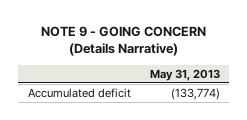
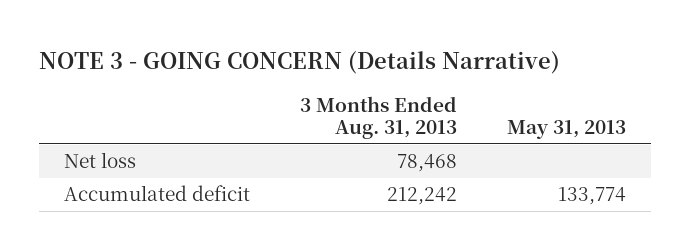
- NOTE 9 - GOING CONCERN (Details Narrative)
+ NOTE 3 - GOING CONCERN (Details Narrative)
- | May 31, 2013
+ | 3 Months Ended Aug. 31, 2013 | May 31, 2013
- Accumulated deficit | (133,774)
+ Net loss | 78,468 |
+ Accumulated deficit | 212,242 | 133,774

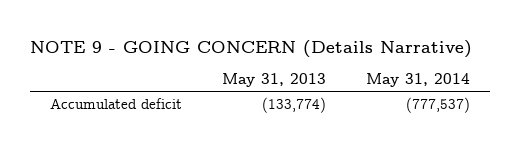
- NOTE 3 - GOING CONCERN (Details Narrative)
+ NOTE 9 - GOING CONCERN (Details Narrative)
- | 3 Months Ended Aug. 31, 2013 | May 31, 2013
+ | May 31, 2013 | May 31, 2014
- Net loss | 78,468 |
- Accumulated deficit | 212,242 | 133,774
+ Accumulated deficit | (133,774) | (777,537)

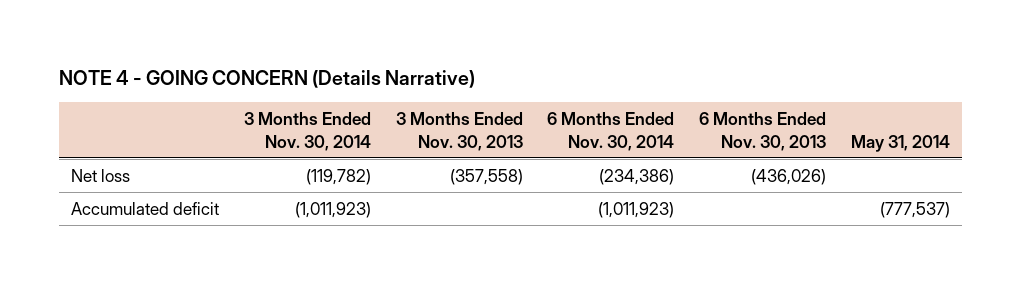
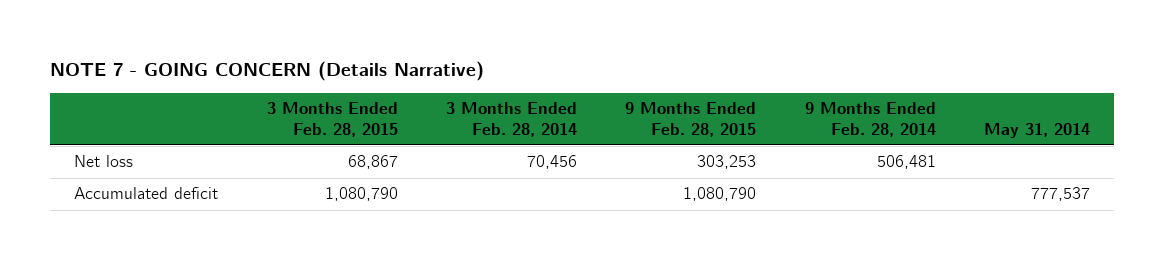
- NOTE 4 - GOING CONCERN (Details Narrative)
+ NOTE 7 - GOING CONCERN (Details Narrative)
- | 3 Months Ended Nov. 30, 2014 | 3 Months Ended Nov. 30, 2013 | 6 Months Ended Nov. 30, 2014 | 6 Months Ended Nov. 30, 2013 | May 31, 2014
+ | 3 Months Ended Feb. 28, 2015 | 3 Months Ended Feb. 28, 2014 | 9 Months Ended Feb. 28, 2015 | 9 Months Ended Feb. 28, 2014 | May 31, 2014
- Accumulated deficit | (1,011,923) | | (1,011,923) | | (777,537)
+ Accumulated deficit | 1,080,790 | | 1,080,790 | | 777,537

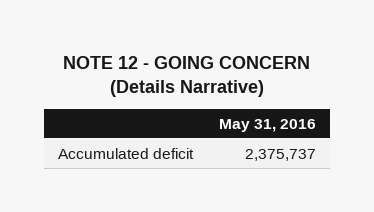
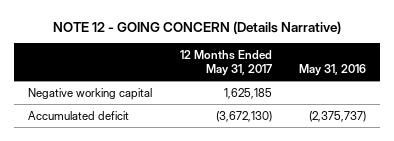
- | May 31, 2016
+ | 12 Months Ended May 31, 2017 | May 31, 2016
- Accumulated deficit | 2,375,737
+ Negative working capital | 1,625,185 |
+ Accumulated deficit | (3,672,130) | (2,375,737)

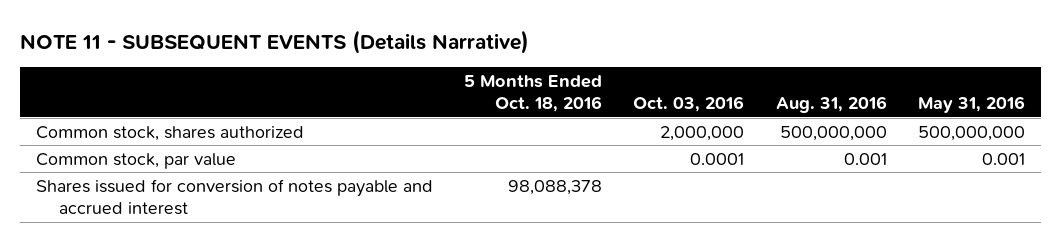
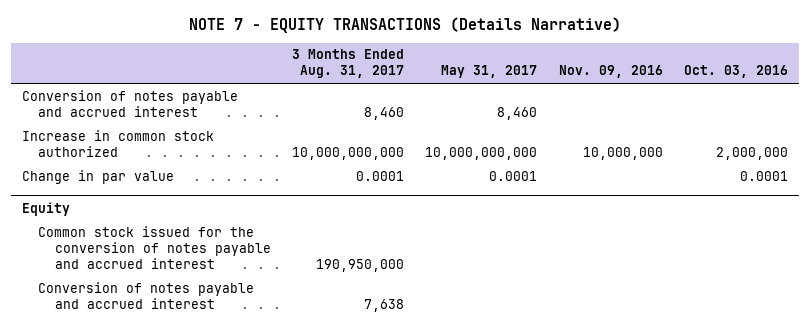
- NOTE 11 - SUBSEQUENT EVENTS (Details Narrative)
+ NOTE 7 - EQUITY TRANSACTIONS (Details Narrative)
- | 5 Months Ended Oct. 18, 2016 | Oct. 03, 2016 | Aug. 31, 2016 | May 31, 2016
+ | 3 Months Ended Aug. 31, 2017 | May 31, 2017 | Nov. 09, 2016 | Oct. 03, 2016
- Common stock, shares authorized | | 2,000,000 | 500,000,000 | 500,000,000
- Common stock, par value | | 0.0001 | 0.001 | 0.001
- Shares issued for conversion of notes payable and accrued interest | 98,088,378 | | |
+ Conversion of notes payable and accrued interest | 8,460 | 8,460 | |
+ Increase in common stock authorized | 10,000,000,000 | 10,000,000,000 | 10,000,000 | 2,000,000
+ Change in par value | 0.0001 | 0.0001 | | 0.0001
+ Equity
+ Common stock issued for the conversion of notes payable and accrued interest | 190,950,000 | | |
+ Conversion of notes payable and accrued interest | 7,638 | | |

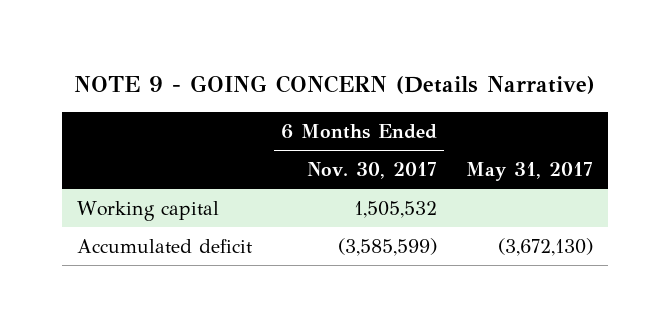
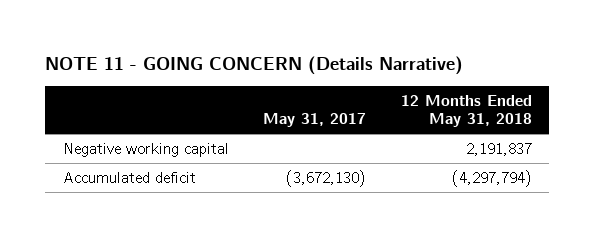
- NOTE 9 - GOING CONCERN (Details Narrative)
+ NOTE 11 - GOING CONCERN (Details Narrative)
- | 6 Months Ended Nov. 30, 2017 | May 31, 2017
+ | May 31, 2017 | 12 Months Ended May 31, 2018
- Working capital | 1,505,532 |
+ Negative working capital | | 2,191,837

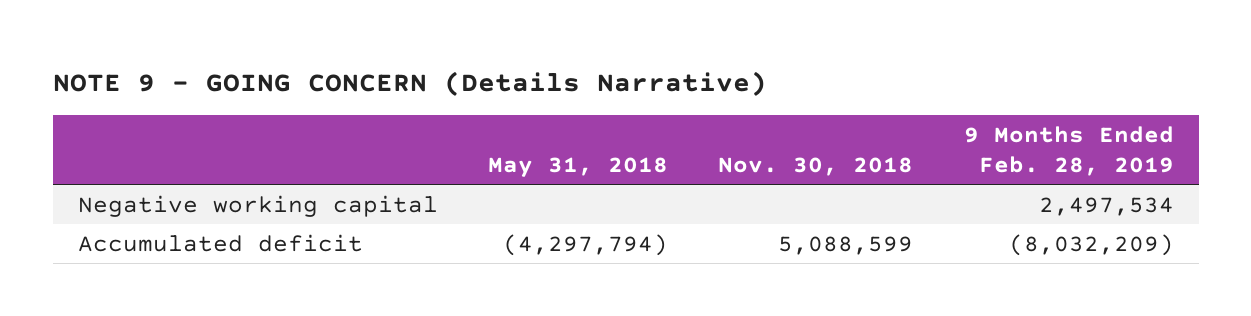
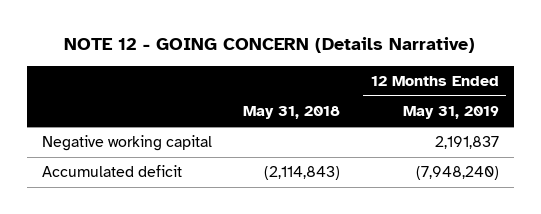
- NOTE 9 - GOING CONCERN (Details Narrative)
+ NOTE 12 - GOING CONCERN (Details Narrative)
- | May 31, 2018 | Nov. 30, 2018 | 9 Months Ended Feb. 28, 2019
+ | May 31, 2018 | 12 Months Ended May 31, 2019
- Accumulated deficit | (4,297,794) | 5,088,599 | (8,032,209)
+ Accumulated deficit | (2,114,843) | (7,948,240)

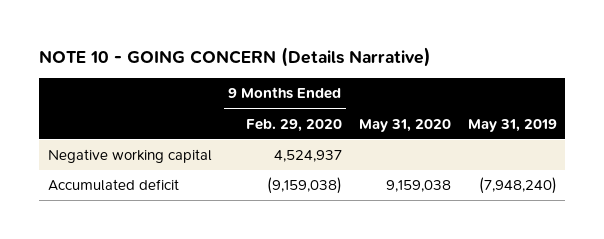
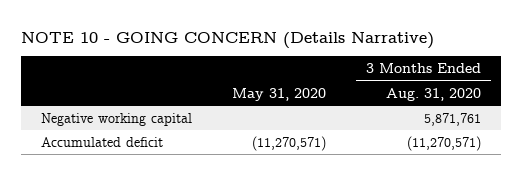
- | 9 Months Ended Feb. 29, 2020 | May 31, 2020 | May 31, 2019
+ | May 31, 2020 | 3 Months Ended Aug. 31, 2020
- Accumulated deficit | (9,159,038) | 9,159,038 | (7,948,240)
+ Accumulated deficit | (11,270,571) | (11,270,571)

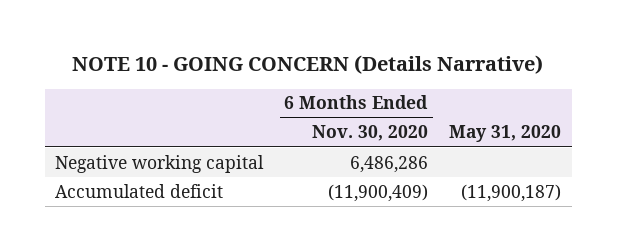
- | May 31, 2020 | 3 Months Ended Aug. 31, 2020
+ | 6 Months Ended Nov. 30, 2020 | May 31, 2020
- Accumulated deficit | (11,270,571) | (11,270,571)
+ Accumulated deficit | (11,900,409) | (11,900,187)

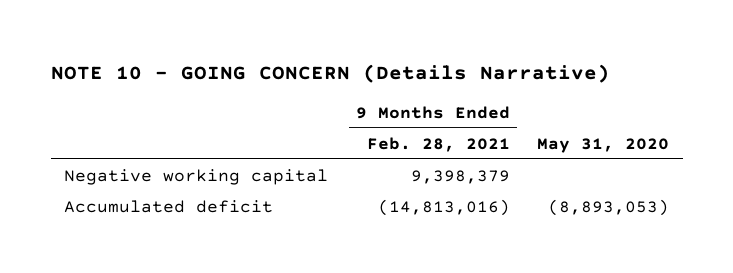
- | 6 Months Ended Nov. 30, 2020 | May 31, 2020
+ | 9 Months Ended Feb. 28, 2021 | May 31, 2020
- Accumulated deficit | (11,900,409) | (11,900,187)
+ Accumulated deficit | (14,813,016) | (8,893,053)

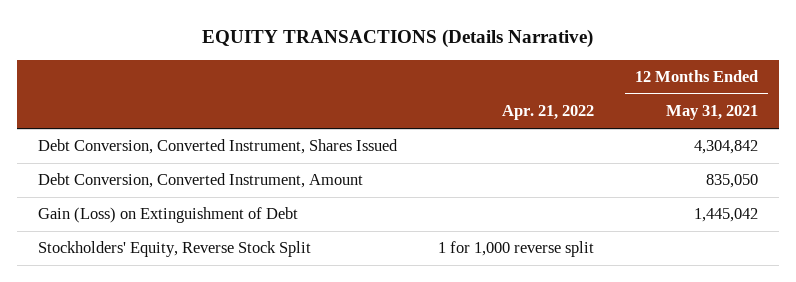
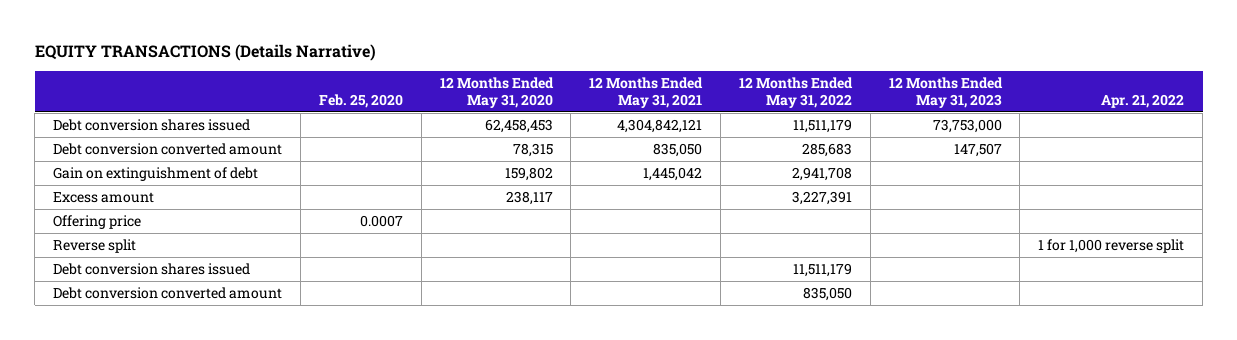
- | Apr. 21, 2022 | 12 Months Ended May 31, 2021
+ | Feb. 25, 2020 | 12 Months Ended May 31, 2020 | 12 Months Ended May 31, 2021 | 12 Months Ended May 31, 2022 | 12 Months Ended May 31, 2023 | Apr. 21, 2022
- Debt Conversion, Converted Instrument, Shares Issued | | 4,304,842
- Debt Conversion, Converted Instrument, Amount | | 835,050
- Gain (Loss) on Extinguishment of Debt | | 1,445,042
- Stockholders' Equity, Reverse Stock Split | 1 for 1,000 reverse split |
+ Debt conversion shares issued | | 62,458,453 | 4,304,842,121 | 11,511,179 | 73,753,000 |
+ Debt conversion converted amount | | 78,315 | 835,050 | 285,683 | 147,507 |
+ Gain on extinguishment of debt | | 159,802 | 1,445,042 | 2,941,708 | |
+ Excess amount | | 238,117 | | 3,227,391 | |
+ Offering price | 0.0007 | | | | |
+ Reverse split | | | | | | 1 for 1,000 reverse split
+ Debt conversion shares issued | | | | 11,511,179 | |
+ Debt conversion converted amount | | | | 835,050 | |

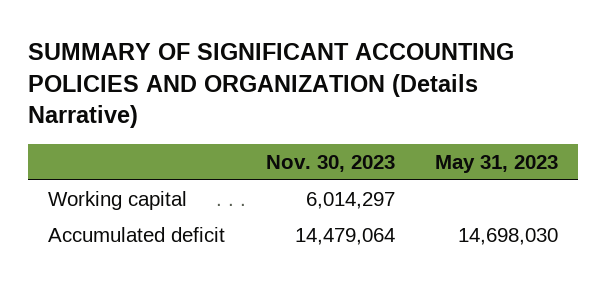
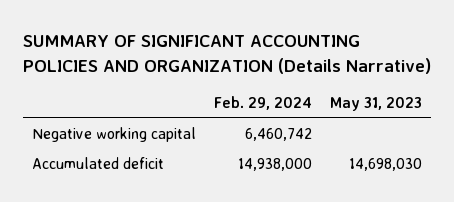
- | Nov. 30, 2023 | May 31, 2023
+ | Feb. 29, 2024 | May 31, 2023
- Working capital | 6,014,297 |
+ Negative working capital | 6,460,742 |

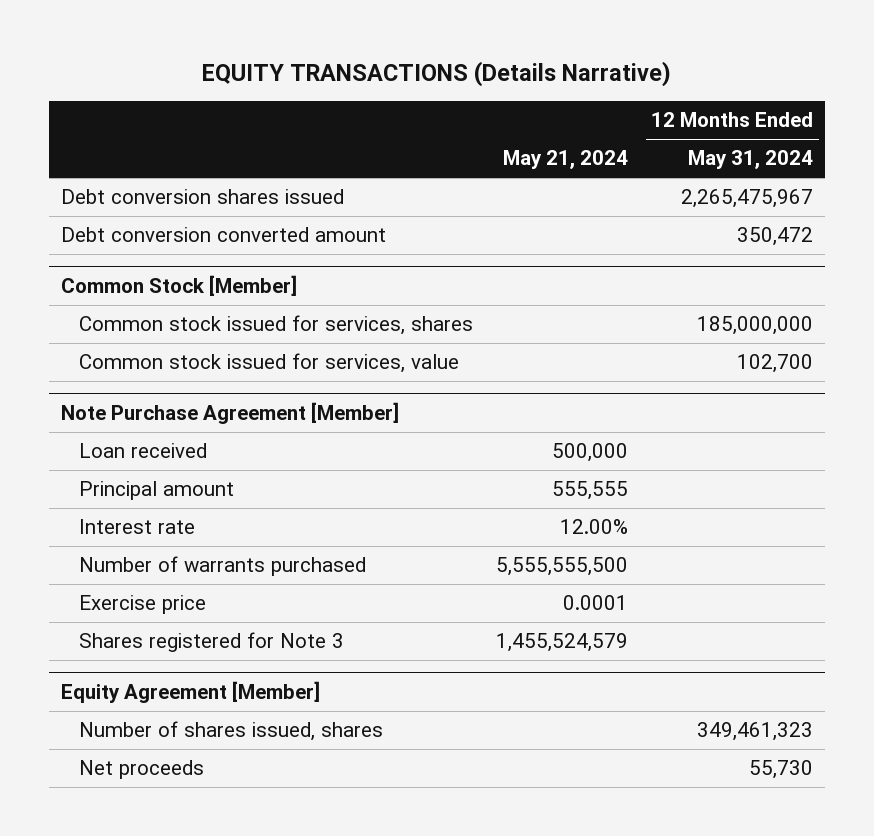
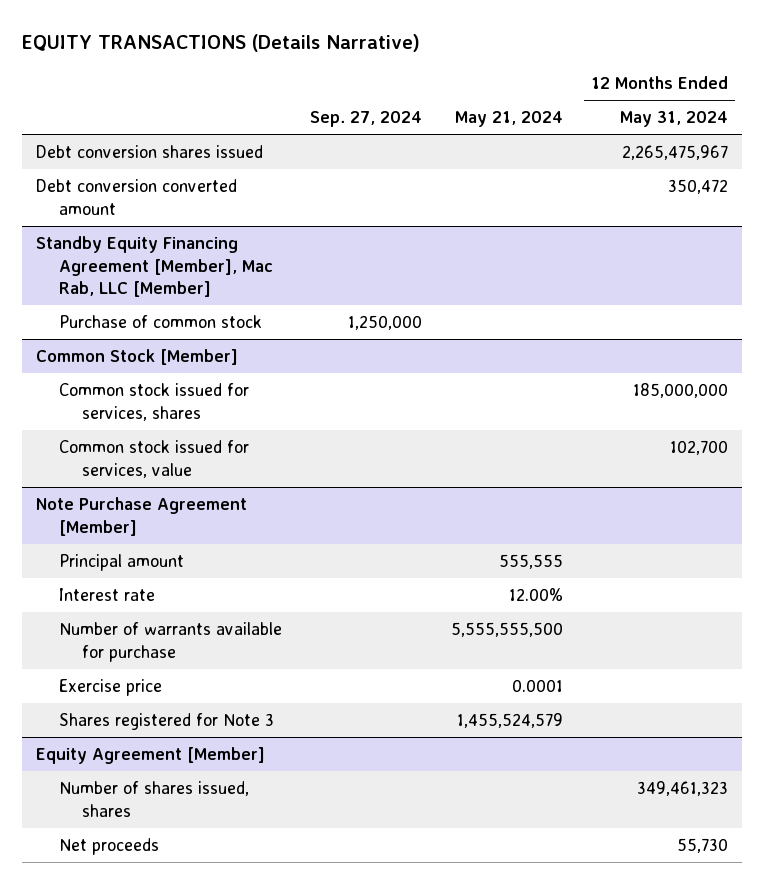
- | May 21, 2024 | 12 Months Ended May 31, 2024
+ | Sep. 27, 2024 | May 21, 2024 | 12 Months Ended May 31, 2024
+ Standby Equity Financing Agreement [Member], Mac Rab, LLC [Member]
+ Purchase of common stock | 1,250,000 | |
@ Note Purchase Agreement [Member]
- Loan received | 500,000 |
- Number of warrants purchased | 5,555,555,500 |
+ Number of warrants available for purchase | | 5,555,555,500 |

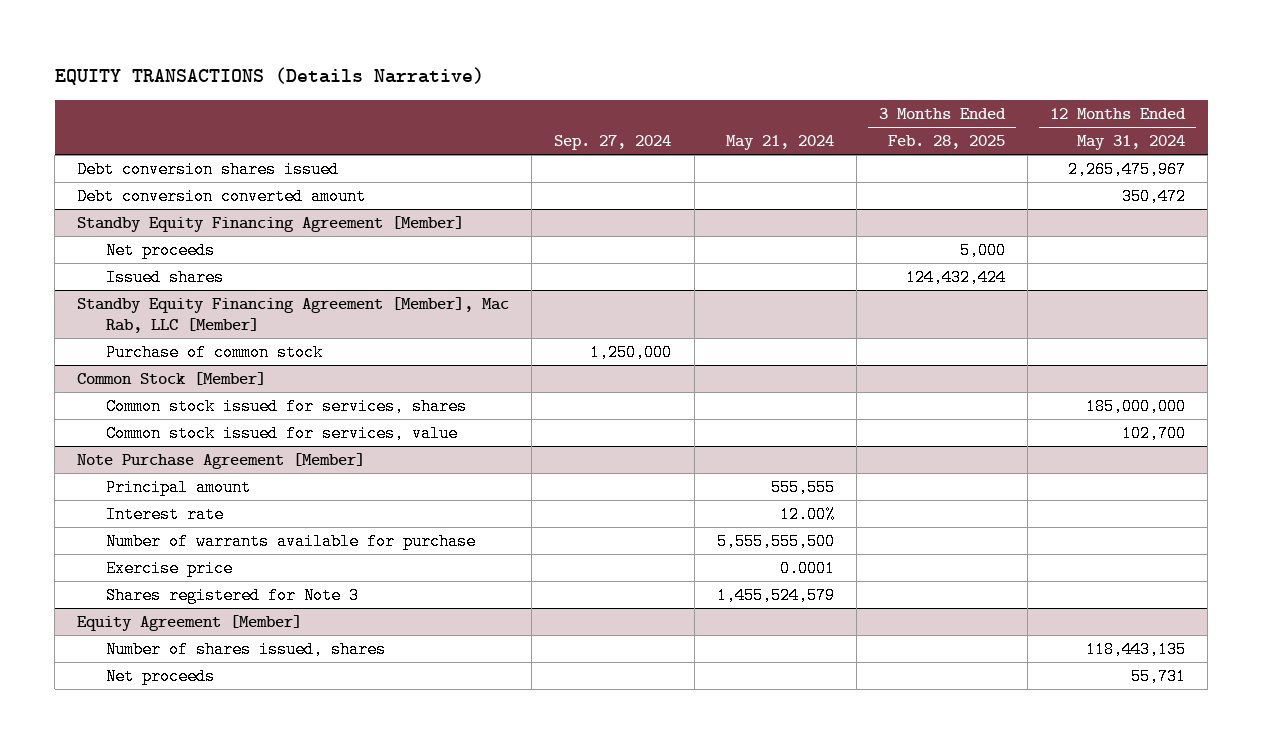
- | Sep. 27, 2024 | May 21, 2024 | 12 Months Ended May 31, 2024
+ | Sep. 27, 2024 | May 21, 2024 | 3 Months Ended Feb. 28, 2025 | 12 Months Ended May 31, 2024
+ Standby Equity Financing Agreement [Member]
+ Net proceeds | | | 5,000 |
+ Issued shares | | | 124,432,424 |
@ Equity Agreement [Member]
- Number of shares issued, shares | | | 349,461,323
- Net proceeds | | | 55,730
+ Number of shares issued, shares | | | | 118,443,135
+ Net proceeds | | | | 55,731

